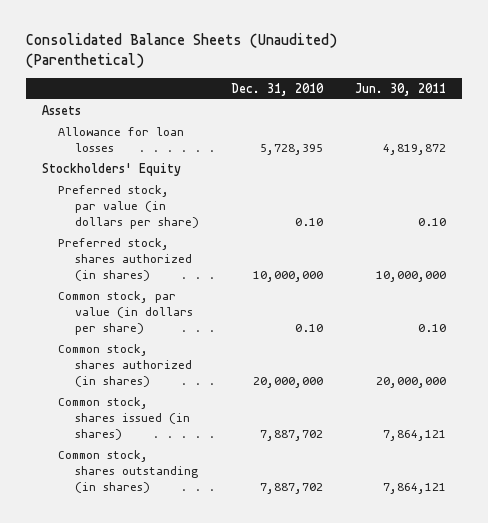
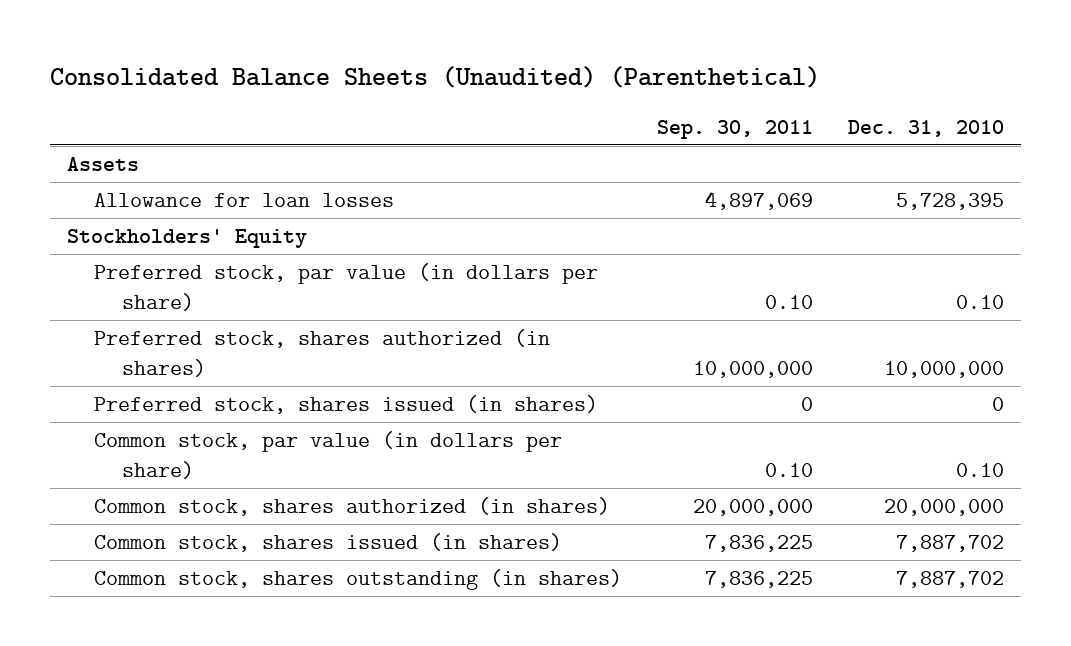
- | Dec. 31, 2010 | Jun. 30, 2011
+ | Sep. 30, 2011 | Dec. 31, 2010
+ Preferred stock, shares issued (in shares) | 0 | 0

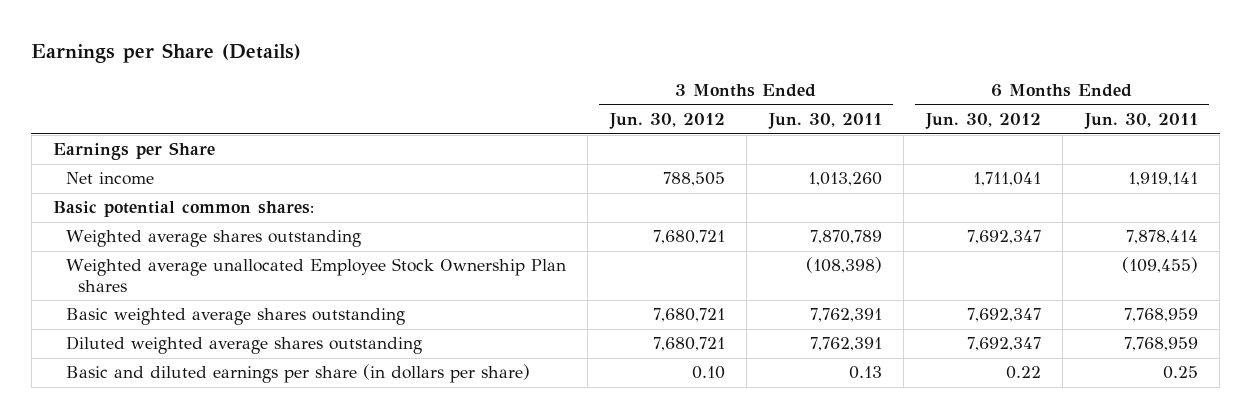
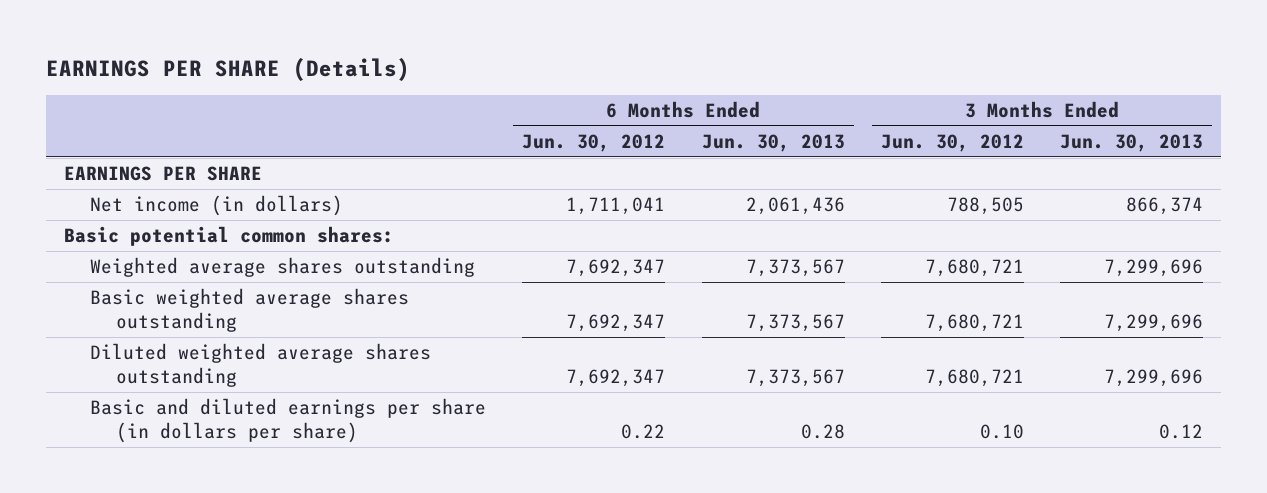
- Earnings per Share (Details)
+ EARNINGS PER SHARE (Details)
- | 3 Months Ended Jun. 30, 2012 | 3 Months Ended Jun. 30, 2011 | 6 Months Ended Jun. 30, 2012 | 6 Months Ended Jun. 30, 2011
+ | 6 Months Ended Jun. 30, 2012 | 6 Months Ended Jun. 30, 2013 | 3 Months Ended Jun. 30, 2012 | 3 Months Ended Jun. 30, 2013
- Earnings per Share
- Net income | 788,505 | 1,013,260 | 1,711,041 | 1,919,141
+ EARNINGS PER SHARE
+ Net income (in dollars) | 1,711,041 | 2,061,436 | 788,505 | 866,374
- Weighted average unallocated Employee Stock Ownership Plan shares | | (108,398) | | (109,455)

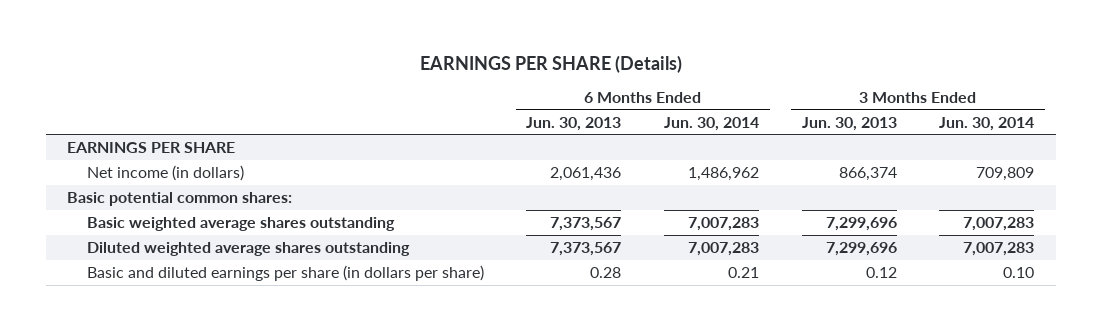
- | 6 Months Ended Jun. 30, 2012 | 6 Months Ended Jun. 30, 2013 | 3 Months Ended Jun. 30, 2012 | 3 Months Ended Jun. 30, 2013
+ | 6 Months Ended Jun. 30, 2013 | 6 Months Ended Jun. 30, 2014 | 3 Months Ended Jun. 30, 2013 | 3 Months Ended Jun. 30, 2014
- Weighted average shares outstanding | 7,692,347 | 7,373,567 | 7,680,721 | 7,299,696

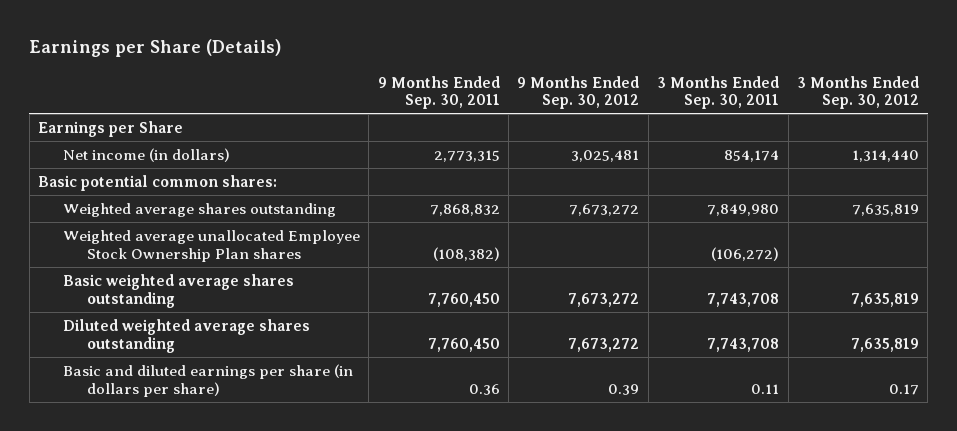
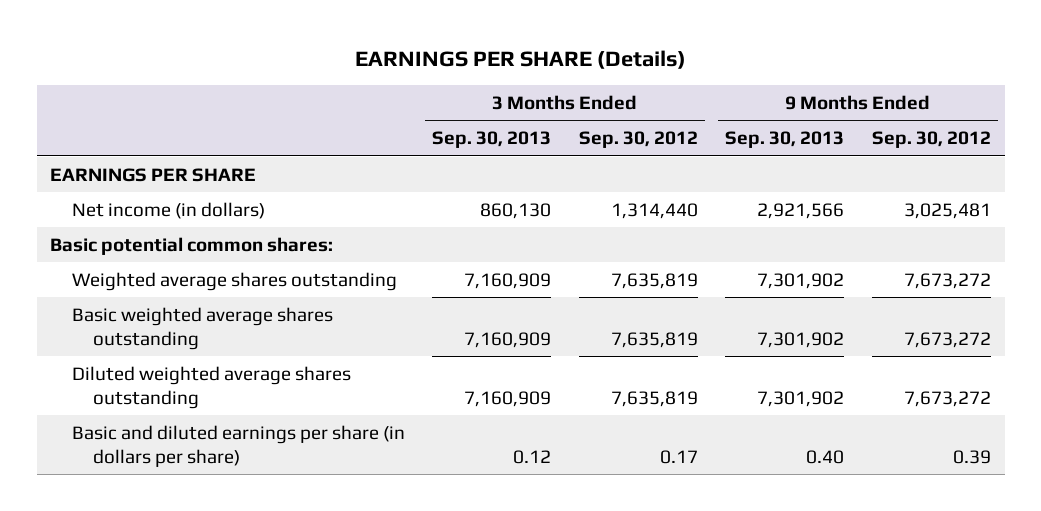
- Earnings per Share (Details)
+ EARNINGS PER SHARE (Details)
- | 9 Months Ended Sep. 30, 2011 | 9 Months Ended Sep. 30, 2012 | 3 Months Ended Sep. 30, 2011 | 3 Months Ended Sep. 30, 2012
+ | 3 Months Ended Sep. 30, 2013 | 3 Months Ended Sep. 30, 2012 | 9 Months Ended Sep. 30, 2013 | 9 Months Ended Sep. 30, 2012
- Earnings per Share
+ EARNINGS PER SHARE
- Weighted average unallocated Employee Stock Ownership Plan shares | (108,382) | | (106,272) |

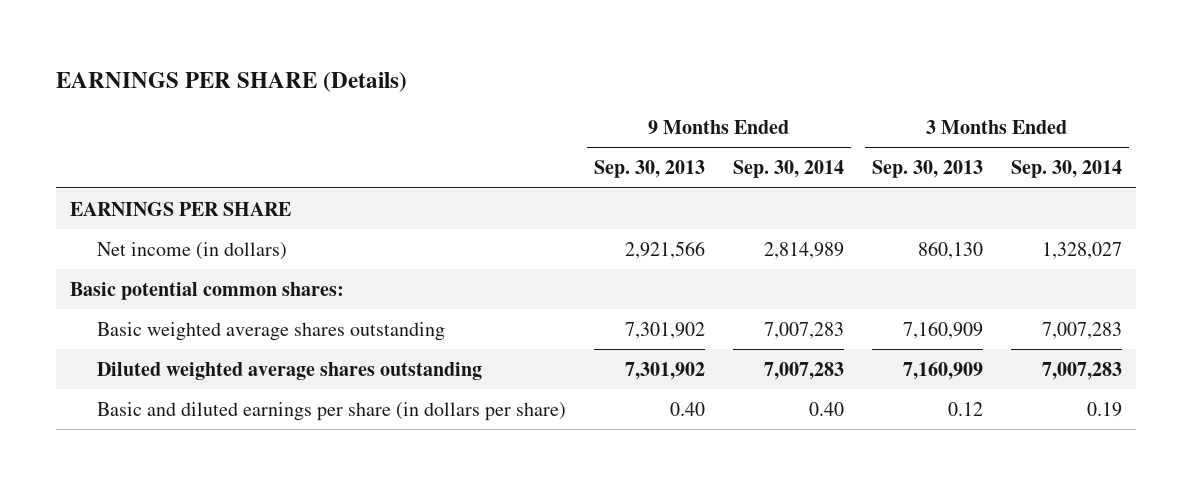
- | 3 Months Ended Sep. 30, 2013 | 3 Months Ended Sep. 30, 2012 | 9 Months Ended Sep. 30, 2013 | 9 Months Ended Sep. 30, 2012
+ | 9 Months Ended Sep. 30, 2013 | 9 Months Ended Sep. 30, 2014 | 3 Months Ended Sep. 30, 2013 | 3 Months Ended Sep. 30, 2014
- Weighted average shares outstanding | 7,160,909 | 7,635,819 | 7,301,902 | 7,673,272

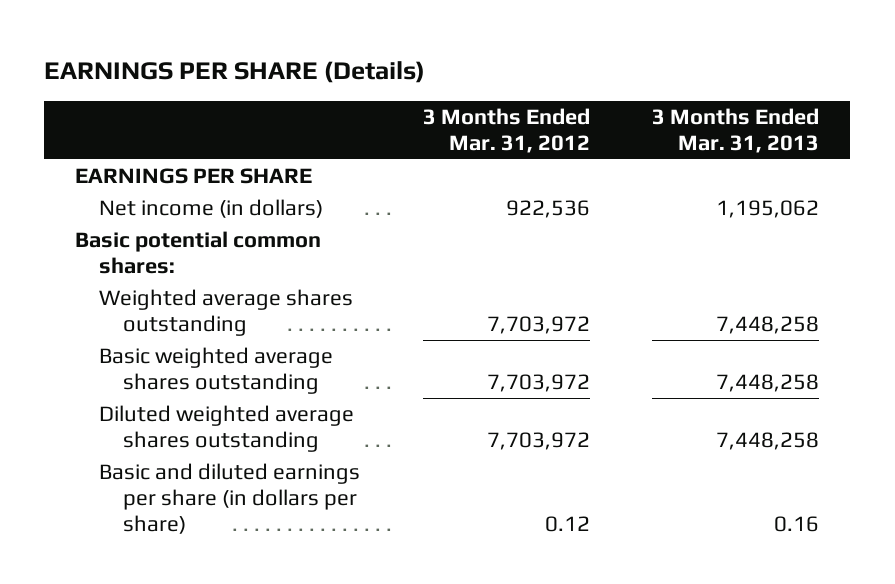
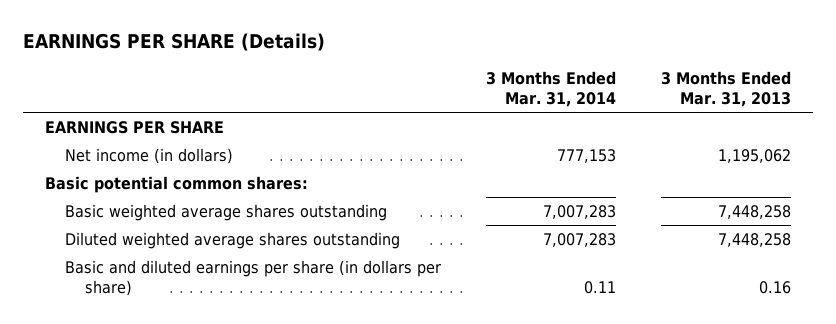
- | 3 Months Ended Mar. 31, 2012 | 3 Months Ended Mar. 31, 2013
+ | 3 Months Ended Mar. 31, 2014 | 3 Months Ended Mar. 31, 2013
- Weighted average shares outstanding | 7,703,972 | 7,448,258

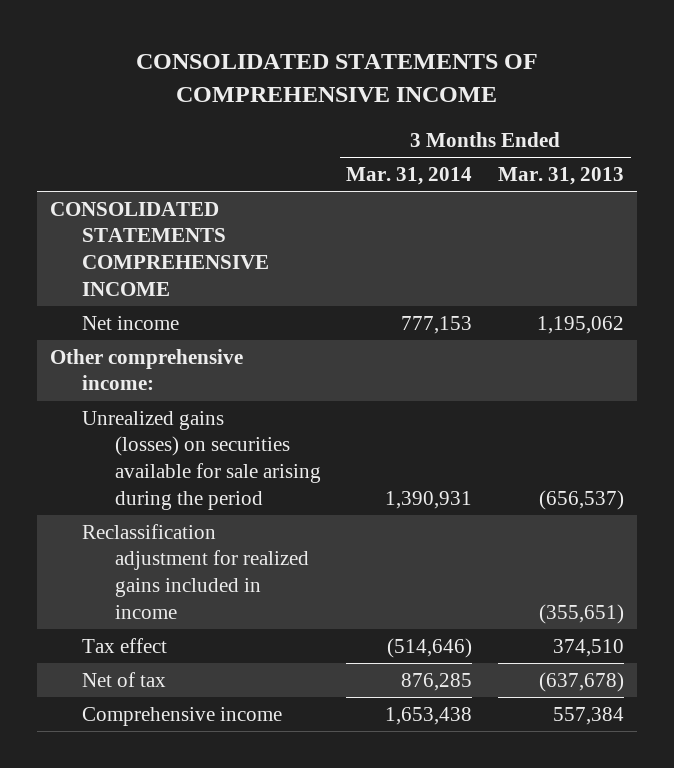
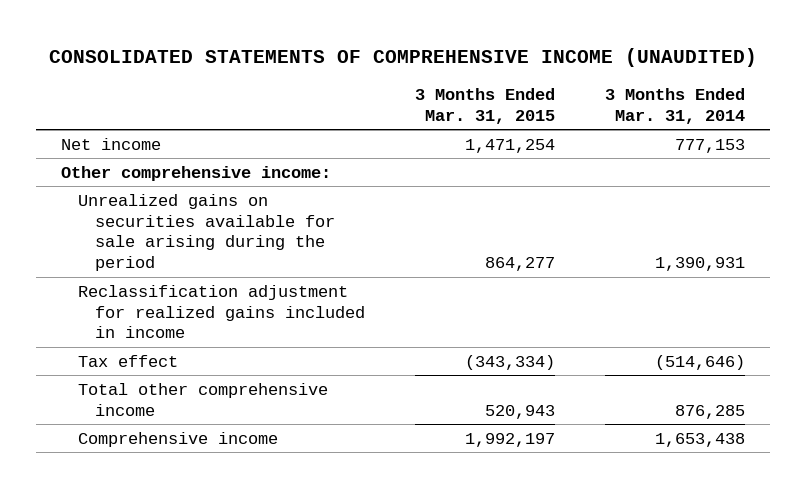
- CONSOLIDATED STATEMENTS OF COMPREHENSIVE INCOME
+ CONSOLIDATED STATEMENTS OF COMPREHENSIVE INCOME (UNAUDITED)
- | 3 Months Ended Mar. 31, 2014 | 3 Months Ended Mar. 31, 2013
+ | 3 Months Ended Mar. 31, 2015 | 3 Months Ended Mar. 31, 2014
- CONSOLIDATED STATEMENTS COMPREHENSIVE INCOME
- Unrealized gains (losses) on securities available for sale arising during the period | 1,390,931 | (656,537)
+ Unrealized gains on securities available for sale arising during the period | 864,277 | 1,390,931
- Net of tax | 876,285 | (637,678)
+ Total other comprehensive income | 520,943 | 876,285

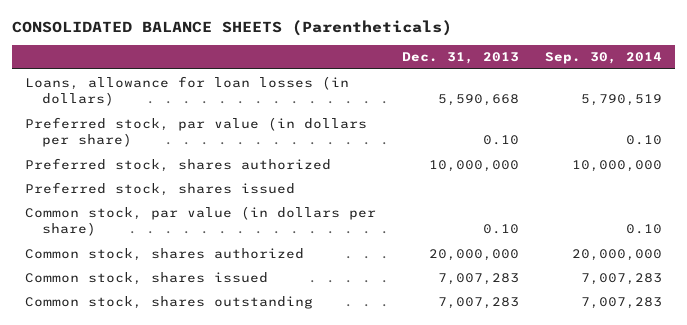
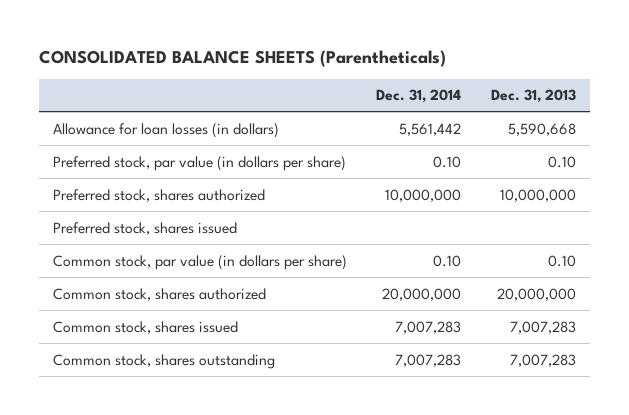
- | Dec. 31, 2013 | Sep. 30, 2014
+ | Dec. 31, 2014 | Dec. 31, 2013
- Loans, allowance for loan losses (in dollars) | 5,590,668 | 5,790,519
+ Allowance for loan losses (in dollars) | 5,561,442 | 5,590,668

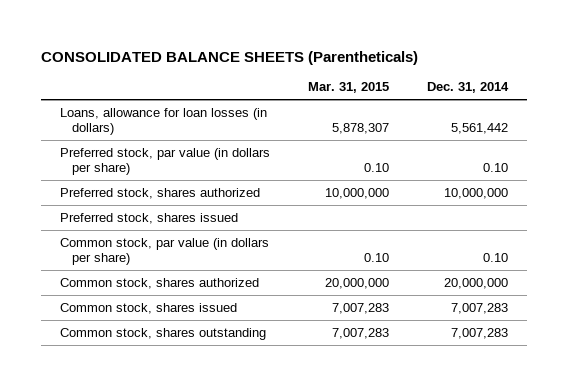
- | Dec. 31, 2014 | Dec. 31, 2013
+ | Mar. 31, 2015 | Dec. 31, 2014
- Allowance for loan losses (in dollars) | 5,561,442 | 5,590,668
+ Loans, allowance for loan losses (in dollars) | 5,878,307 | 5,561,442

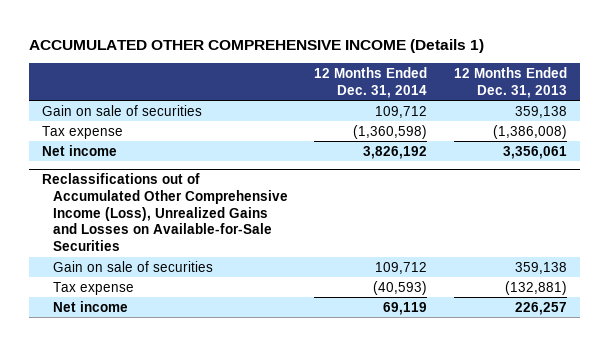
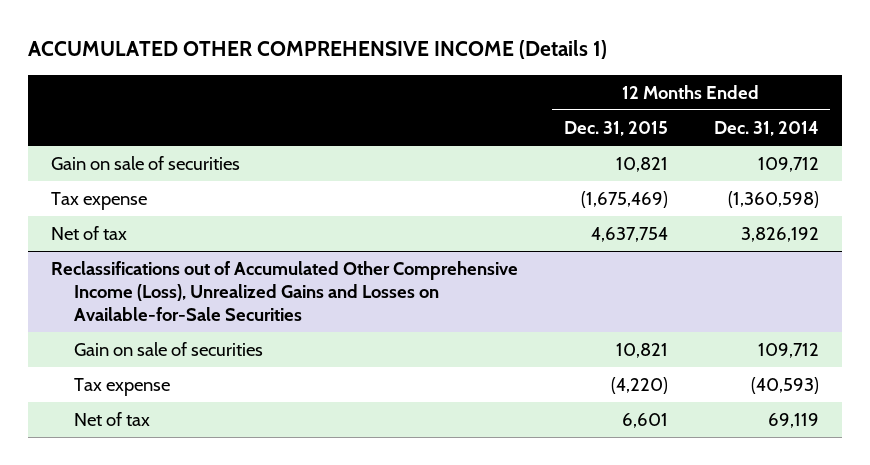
- | 12 Months Ended Dec. 31, 2014 | 12 Months Ended Dec. 31, 2013
+ | 12 Months Ended Dec. 31, 2015 | 12 Months Ended Dec. 31, 2014
- Net income | 3,826,192 | 3,356,061
+ Net of tax | 4,637,754 | 3,826,192
@ Reclassifications out of Accumulated Other Comprehensive Income (Loss), Unrealized Gains and Losses on Available-for-Sale Securities
- Net income | 69,119 | 226,257
+ Net of tax | 6,601 | 69,119

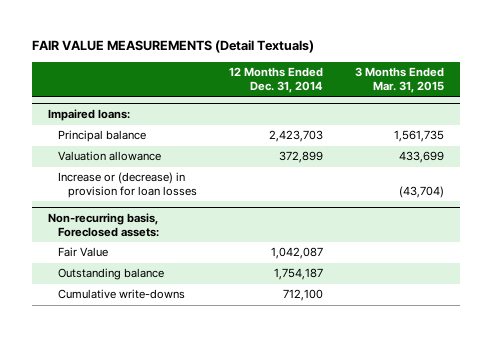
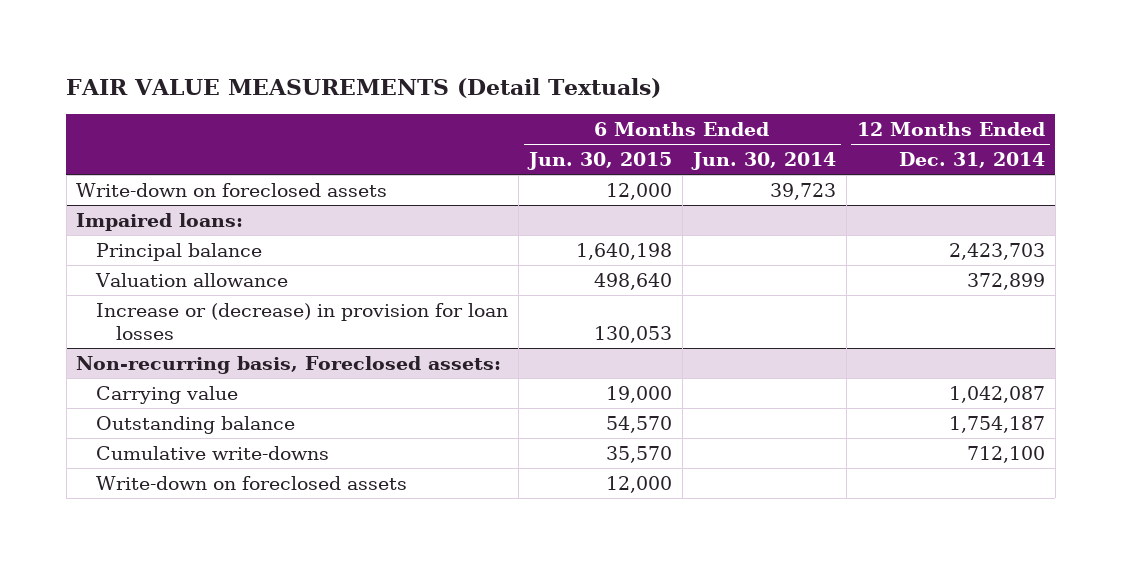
- | 12 Months Ended Dec. 31, 2014 | 3 Months Ended Mar. 31, 2015
+ | 6 Months Ended Jun. 30, 2015 | 6 Months Ended Jun. 30, 2014 | 12 Months Ended Dec. 31, 2014
+ Write-down on foreclosed assets | 12,000 | 39,723 |
@ Non-recurring basis, Foreclosed assets:
- Fair Value | 1,042,087 |
+ Carrying value | 19,000 | | 1,042,087
+ Write-down on foreclosed assets | 12,000 | |

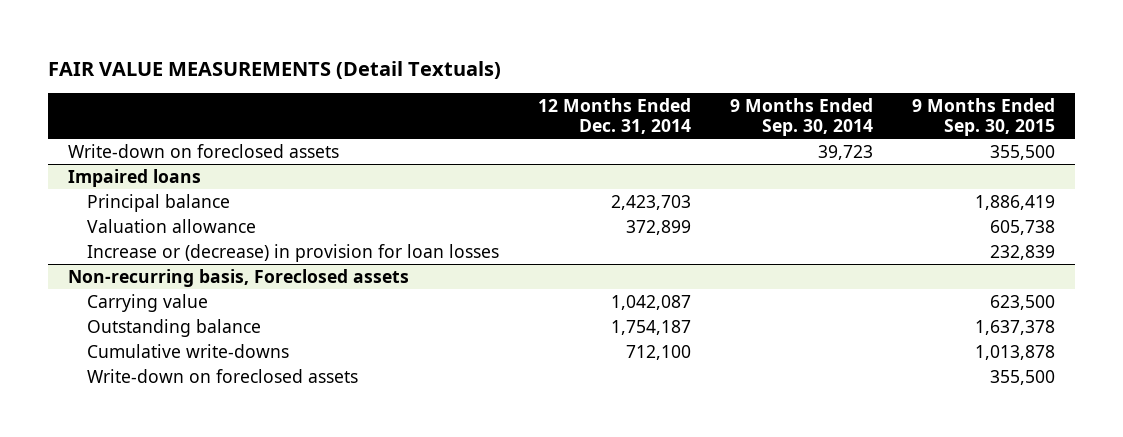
- | 6 Months Ended Jun. 30, 2015 | 6 Months Ended Jun. 30, 2014 | 12 Months Ended Dec. 31, 2014
+ | 12 Months Ended Dec. 31, 2014 | 9 Months Ended Sep. 30, 2014 | 9 Months Ended Sep. 30, 2015
- Impaired loans:
+ Impaired loans
- Non-recurring basis, Foreclosed assets:
+ Non-recurring basis, Foreclosed assets

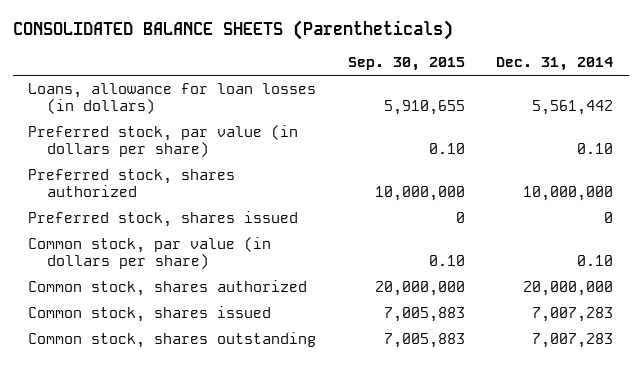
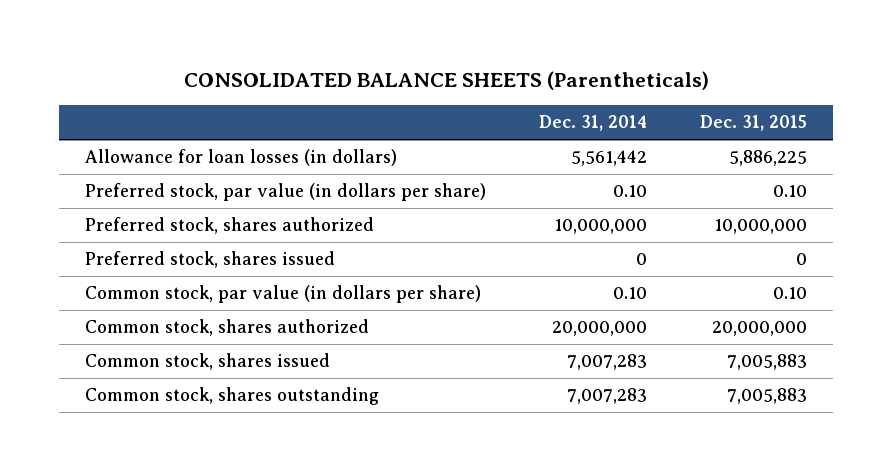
- | Sep. 30, 2015 | Dec. 31, 2014
+ | Dec. 31, 2014 | Dec. 31, 2015
- Loans, allowance for loan losses (in dollars) | 5,910,655 | 5,561,442
+ Allowance for loan losses (in dollars) | 5,561,442 | 5,886,225

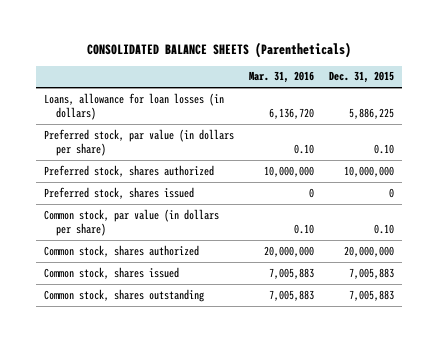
- | Dec. 31, 2014 | Dec. 31, 2015
+ | Mar. 31, 2016 | Dec. 31, 2015
- Allowance for loan losses (in dollars) | 5,561,442 | 5,886,225
+ Loans, allowance for loan losses (in dollars) | 6,136,720 | 5,886,225

